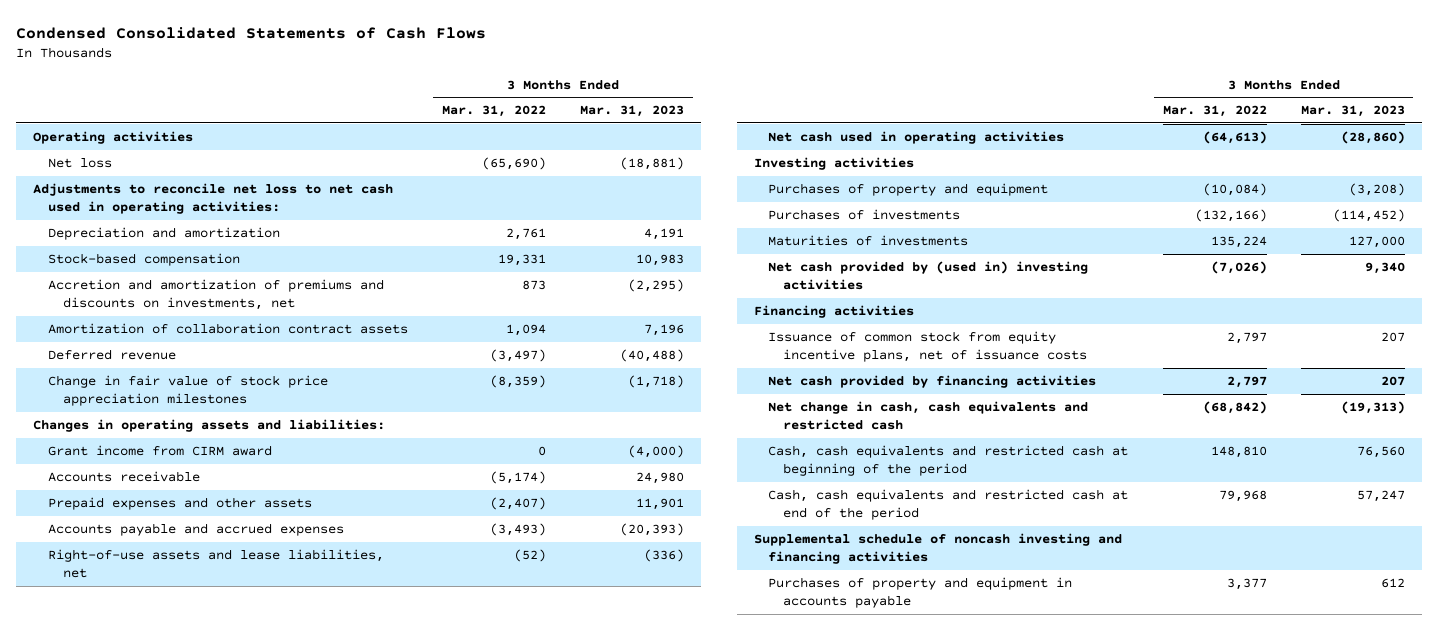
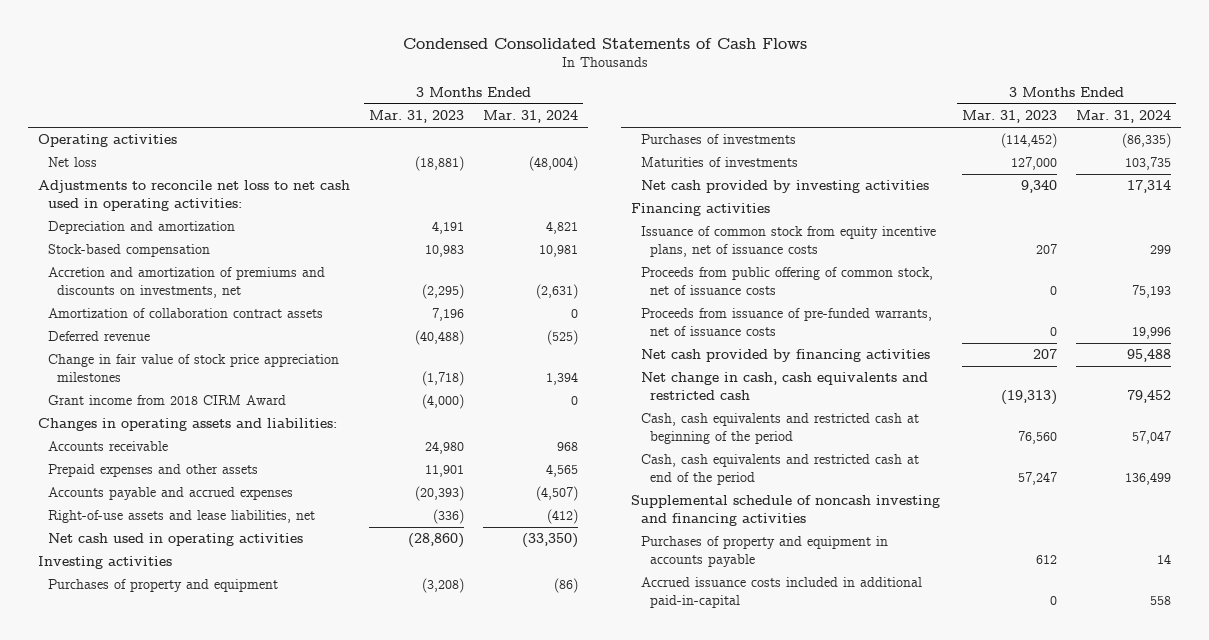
- | 3 Months Ended Mar. 31, 2022 | 3 Months Ended Mar. 31, 2023
+ | 3 Months Ended Mar. 31, 2023 | 3 Months Ended Mar. 31, 2024
+ Grant income from 2018 CIRM Award | (4,000) | 0
- Grant income from CIRM award | 0 | (4,000)
- Net cash provided by (used in) investing activities | (7,026) | 9,340
+ Net cash provided by investing activities | 9,340 | 17,314
+ Proceeds from public offering of common stock, net of issuance costs | 0 | 75,193
+ Proceeds from issuance of pre-funded warrants, net of issuance costs | 0 | 19,996
+ Accrued issuance costs included in additional paid-in-capital | 0 | 558

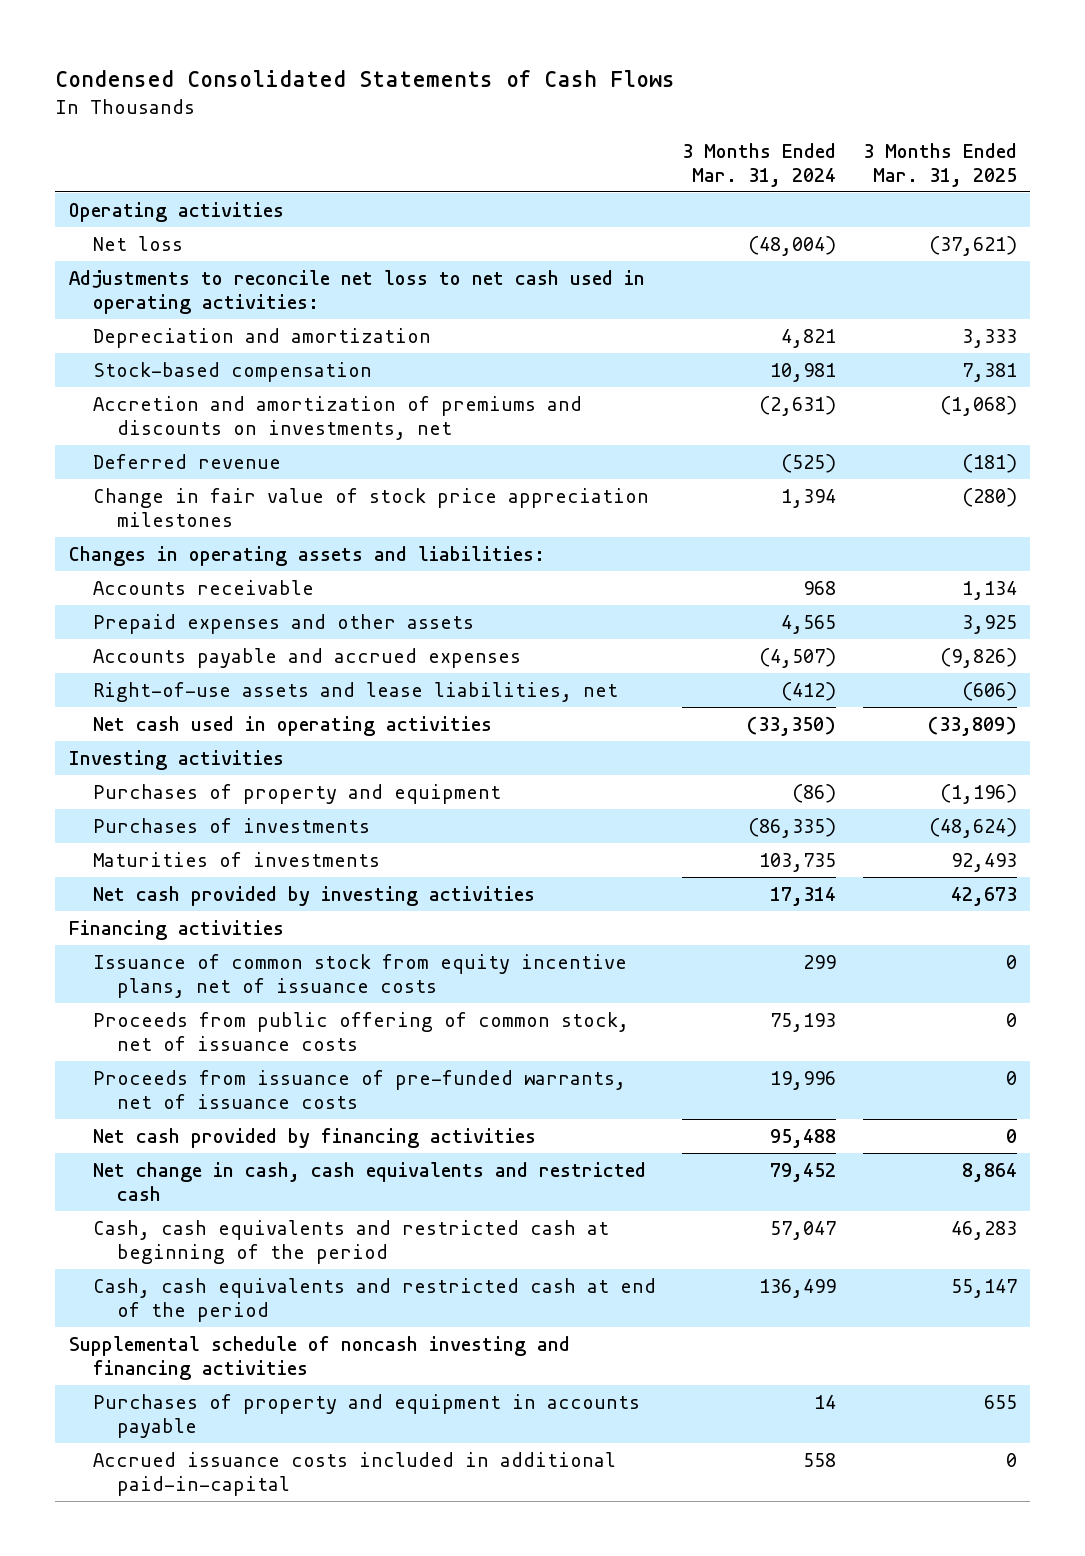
- | 3 Months Ended Mar. 31, 2023 | 3 Months Ended Mar. 31, 2024
+ | 3 Months Ended Mar. 31, 2024 | 3 Months Ended Mar. 31, 2025
- Amortization of collaboration contract assets | 7,196 | 0
- Grant income from 2018 CIRM Award | (4,000) | 0

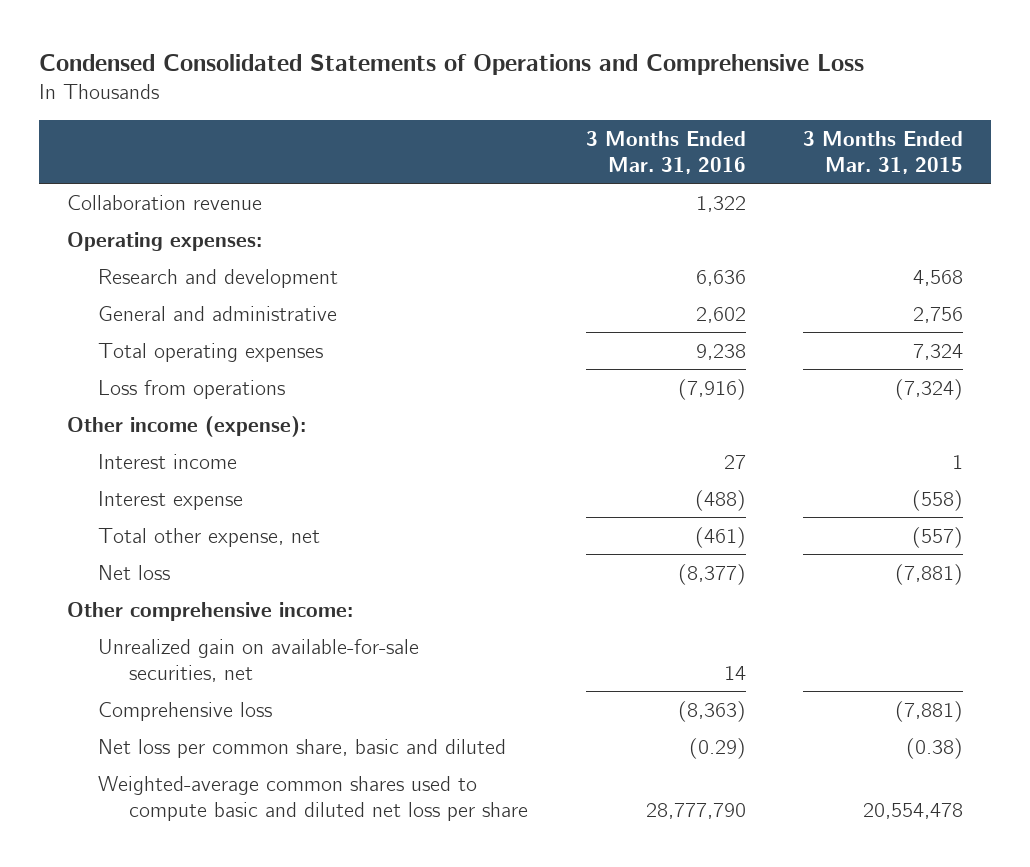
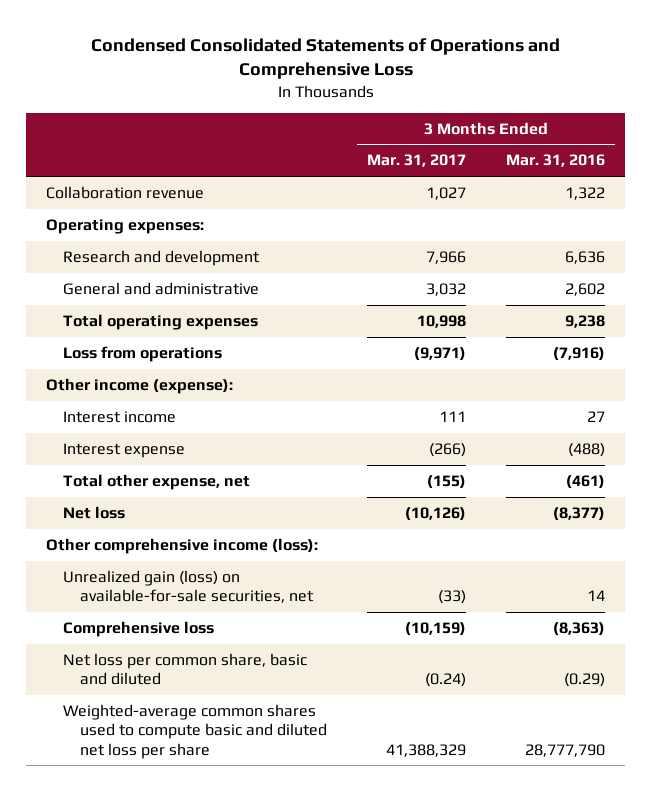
- | 3 Months Ended Mar. 31, 2016 | 3 Months Ended Mar. 31, 2015
+ | 3 Months Ended Mar. 31, 2017 | 3 Months Ended Mar. 31, 2016
- Other comprehensive income:
- Unrealized gain on available-for-sale securities, net | 14 |
+ Other comprehensive income (loss):
+ Unrealized gain (loss) on available-for-sale securities, net | (33) | 14

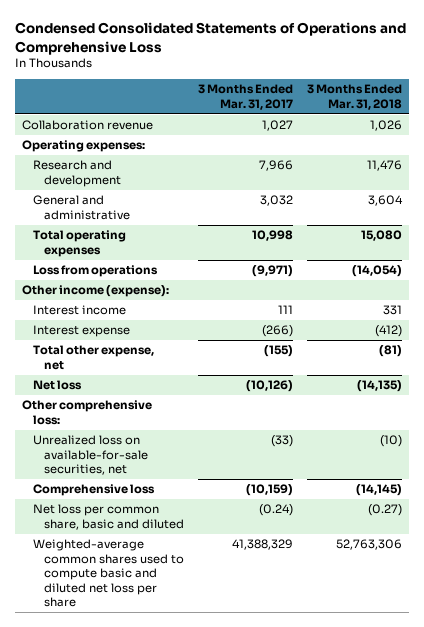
- | 3 Months Ended Mar. 31, 2017 | 3 Months Ended Mar. 31, 2016
+ | 3 Months Ended Mar. 31, 2017 | 3 Months Ended Mar. 31, 2018
- Other comprehensive income (loss):
- Unrealized gain (loss) on available-for-sale securities, net | (33) | 14
+ Other comprehensive loss:
+ Unrealized loss on available-for-sale securities, net | (33) | (10)

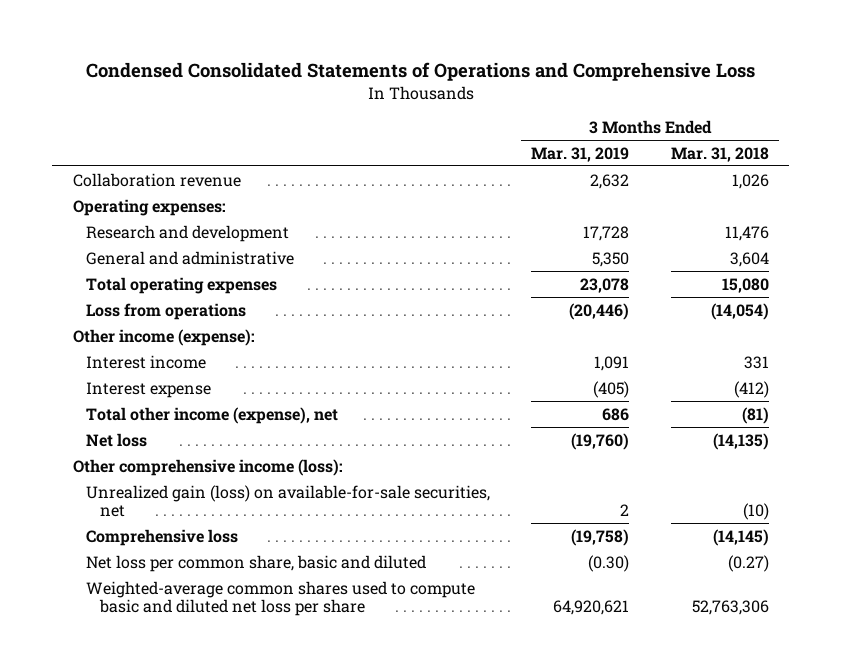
- | 3 Months Ended Mar. 31, 2017 | 3 Months Ended Mar. 31, 2018
+ | 3 Months Ended Mar. 31, 2019 | 3 Months Ended Mar. 31, 2018
- Total other expense, net | (155) | (81)
+ Total other income (expense), net | 686 | (81)
- Other comprehensive loss:
- Unrealized loss on available-for-sale securities, net | (33) | (10)
+ Other comprehensive income (loss):
+ Unrealized gain (loss) on available-for-sale securities, net | 2 | (10)

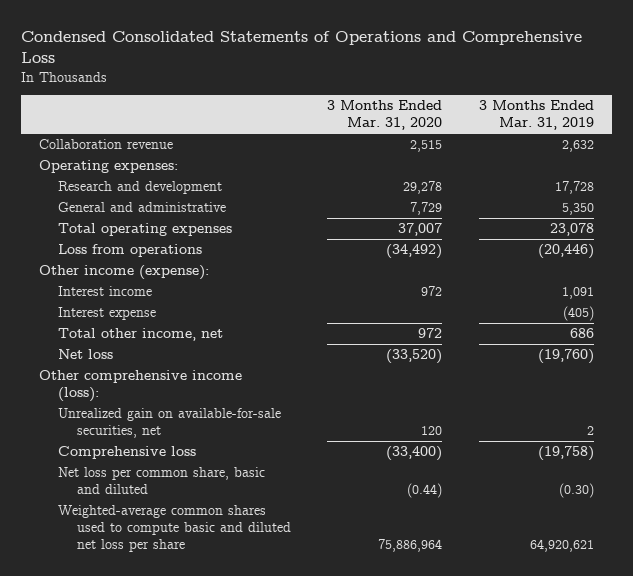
- | 3 Months Ended Mar. 31, 2019 | 3 Months Ended Mar. 31, 2018
+ | 3 Months Ended Mar. 31, 2020 | 3 Months Ended Mar. 31, 2019
- Total other income (expense), net | 686 | (81)
+ Total other income, net | 972 | 686
- Unrealized gain (loss) on available-for-sale securities, net | 2 | (10)
+ Unrealized gain on available-for-sale securities, net | 120 | 2

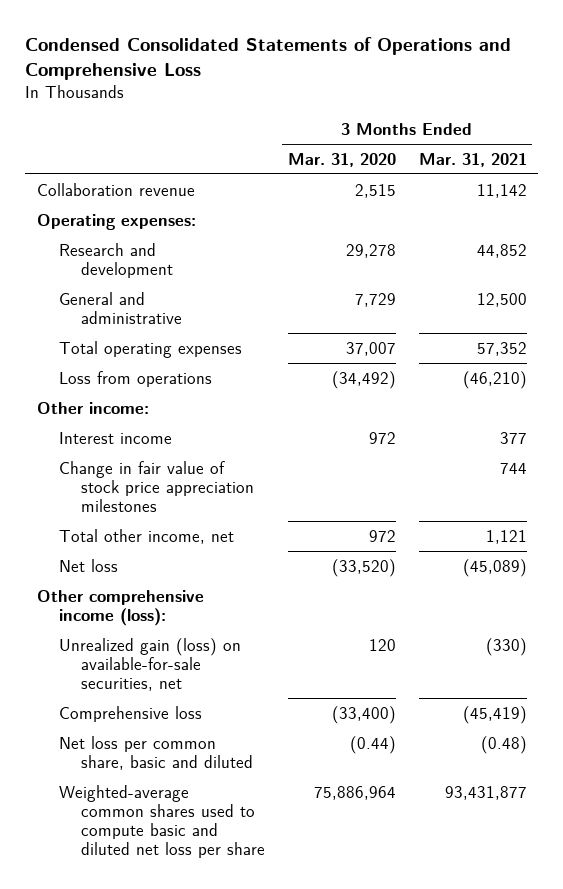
- | 3 Months Ended Mar. 31, 2020 | 3 Months Ended Mar. 31, 2019
+ | 3 Months Ended Mar. 31, 2020 | 3 Months Ended Mar. 31, 2021
- Other income (expense):
+ Other income:
- Interest expense | | (405)
+ Change in fair value of stock price appreciation milestones | | 744
- Unrealized gain on available-for-sale securities, net | 120 | 2
+ Unrealized gain (loss) on available-for-sale securities, net | 120 | (330)

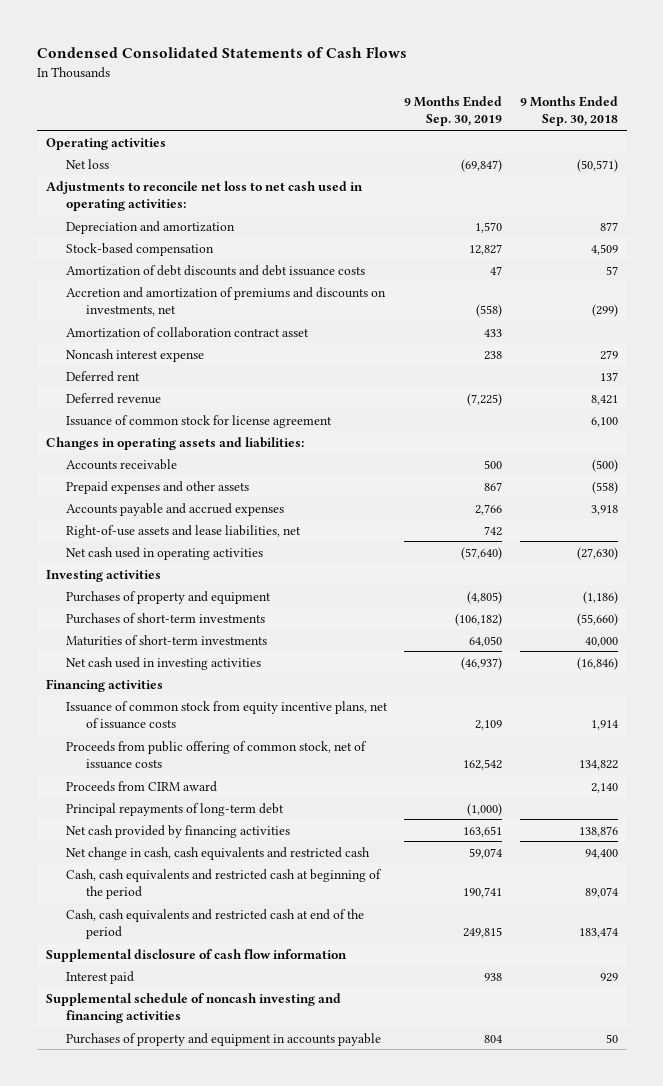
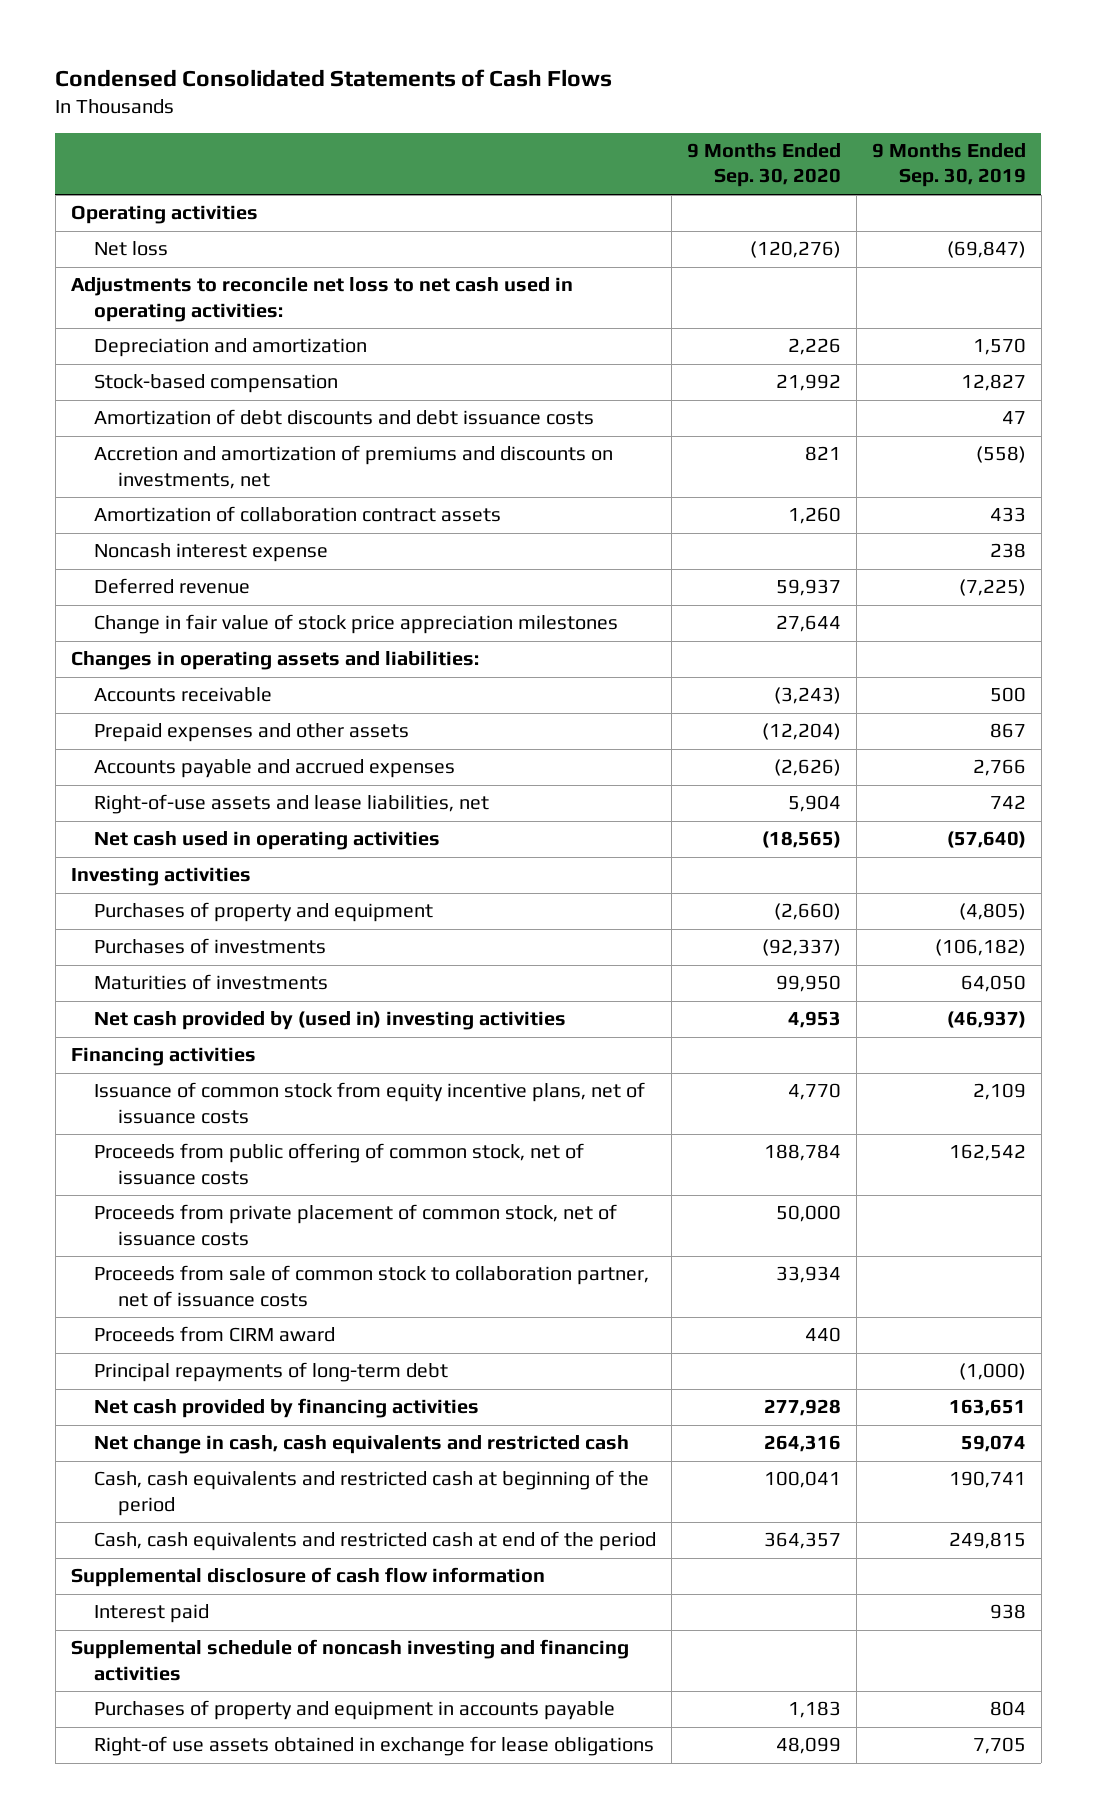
- | 9 Months Ended Sep. 30, 2019 | 9 Months Ended Sep. 30, 2018
+ | 9 Months Ended Sep. 30, 2020 | 9 Months Ended Sep. 30, 2019
- Amortization of collaboration contract asset | 433 |
+ Amortization of collaboration contract assets | 1,260 | 433
- Deferred rent | | 137
- Issuance of common stock for license agreement | | 6,100
+ Change in fair value of stock price appreciation milestones | 27,644 |
- Purchases of short-term investments | (106,182) | (55,660)
- Maturities of short-term investments | 64,050 | 40,000
- Net cash used in investing activities | (46,937) | (16,846)
+ Purchases of investments | (92,337) | (106,182)
+ Maturities of investments | 99,950 | 64,050
+ Net cash provided by (used in) investing activities | 4,953 | (46,937)
+ Proceeds from private placement of common stock, net of issuance costs | 50,000 |
+ Proceeds from sale of common stock to collaboration partner, net of issuance costs | 33,934 |
+ Right-of use assets obtained in exchange for lease obligations | 48,099 | 7,705

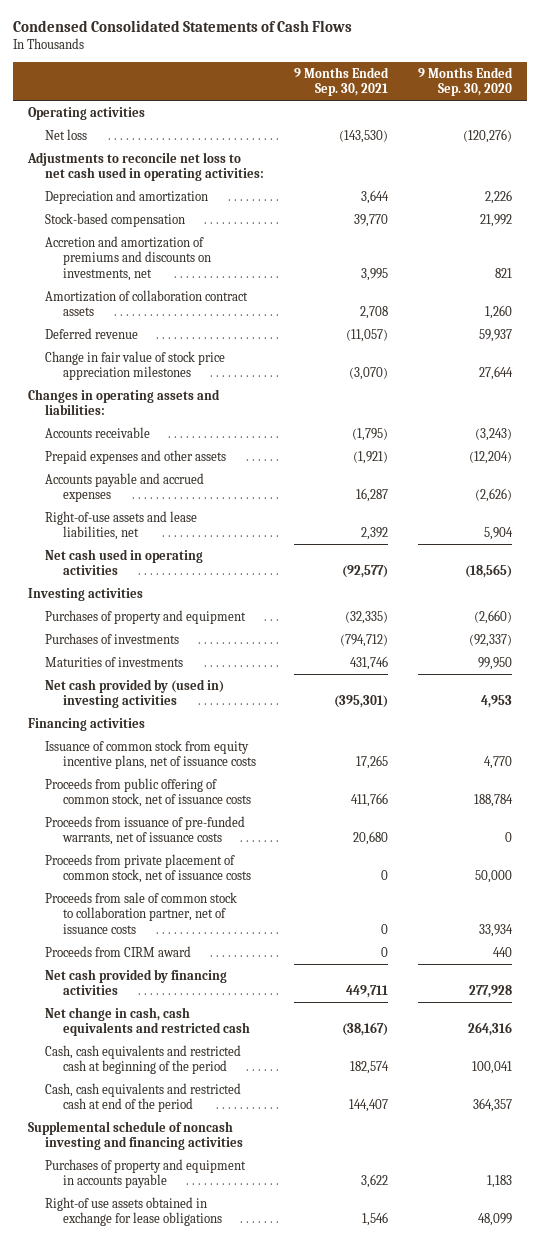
- | 9 Months Ended Sep. 30, 2020 | 9 Months Ended Sep. 30, 2019
+ | 9 Months Ended Sep. 30, 2021 | 9 Months Ended Sep. 30, 2020
- Amortization of debt discounts and debt issuance costs | | 47
- Noncash interest expense | | 238
+ Proceeds from issuance of pre-funded warrants, net of issuance costs | 20,680 | 0
- Principal repayments of long-term debt | | (1,000)
- Supplemental disclosure of cash flow information
- Interest paid | | 938

